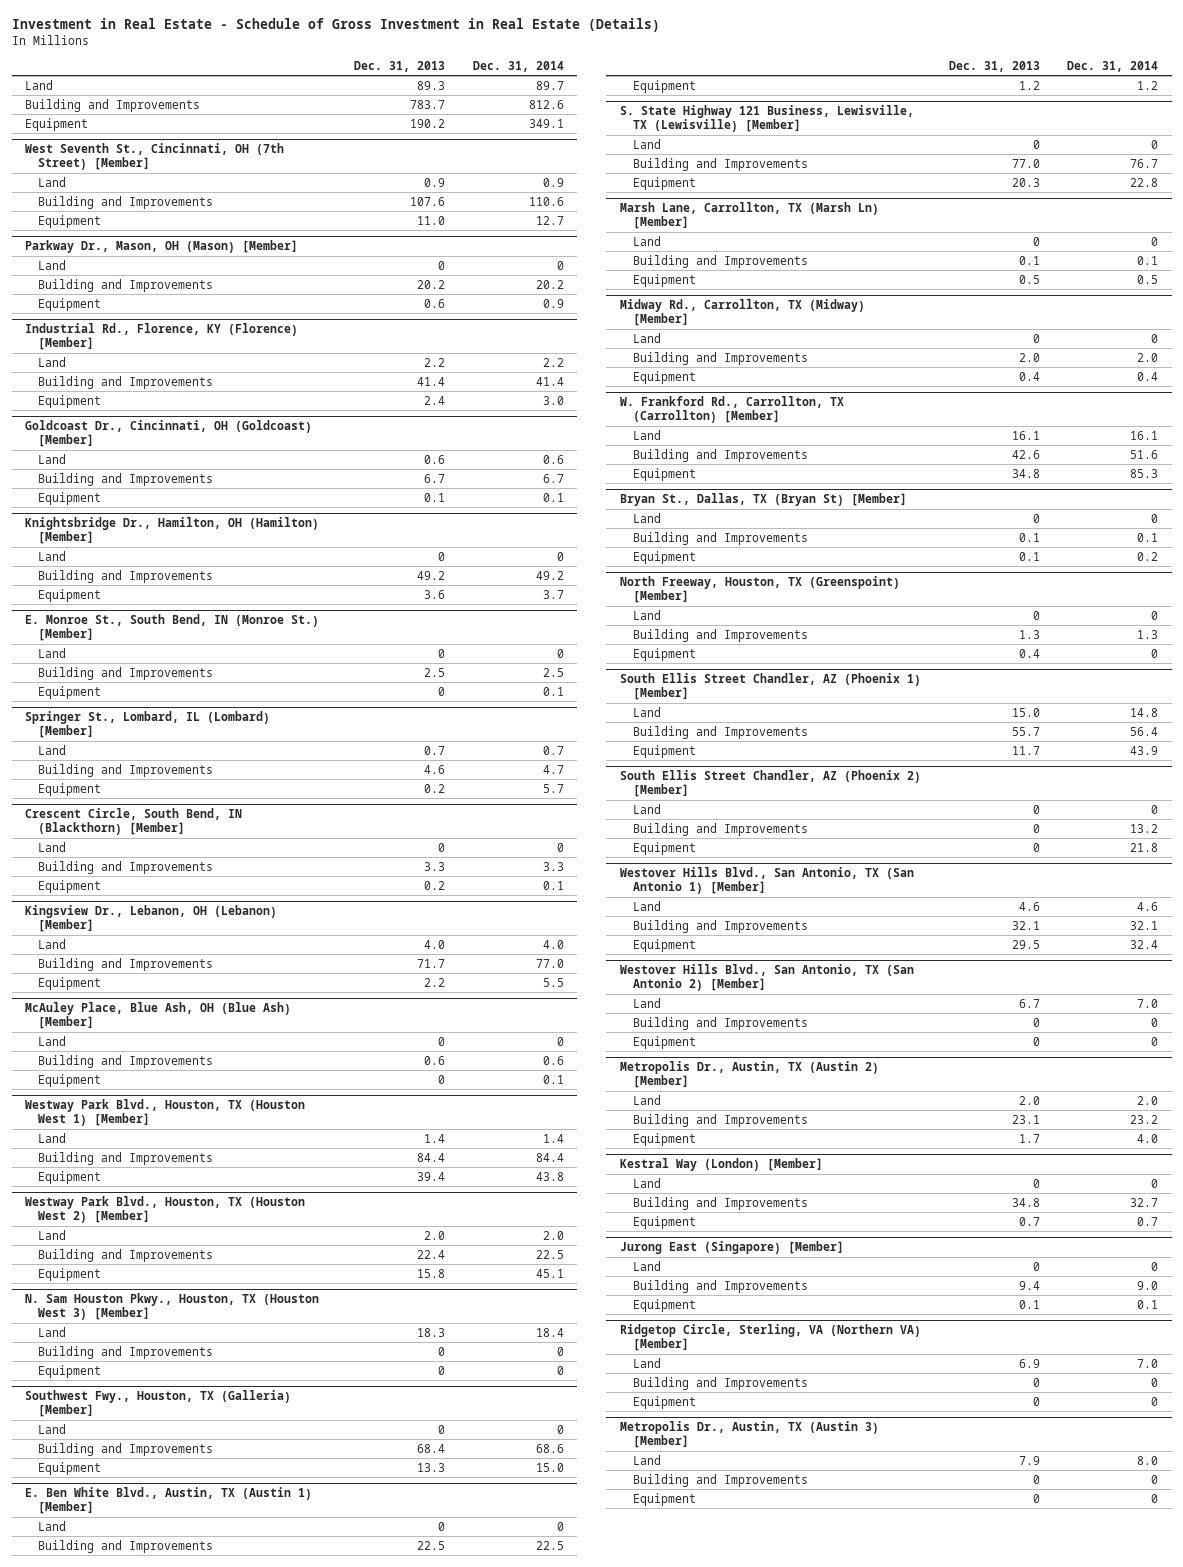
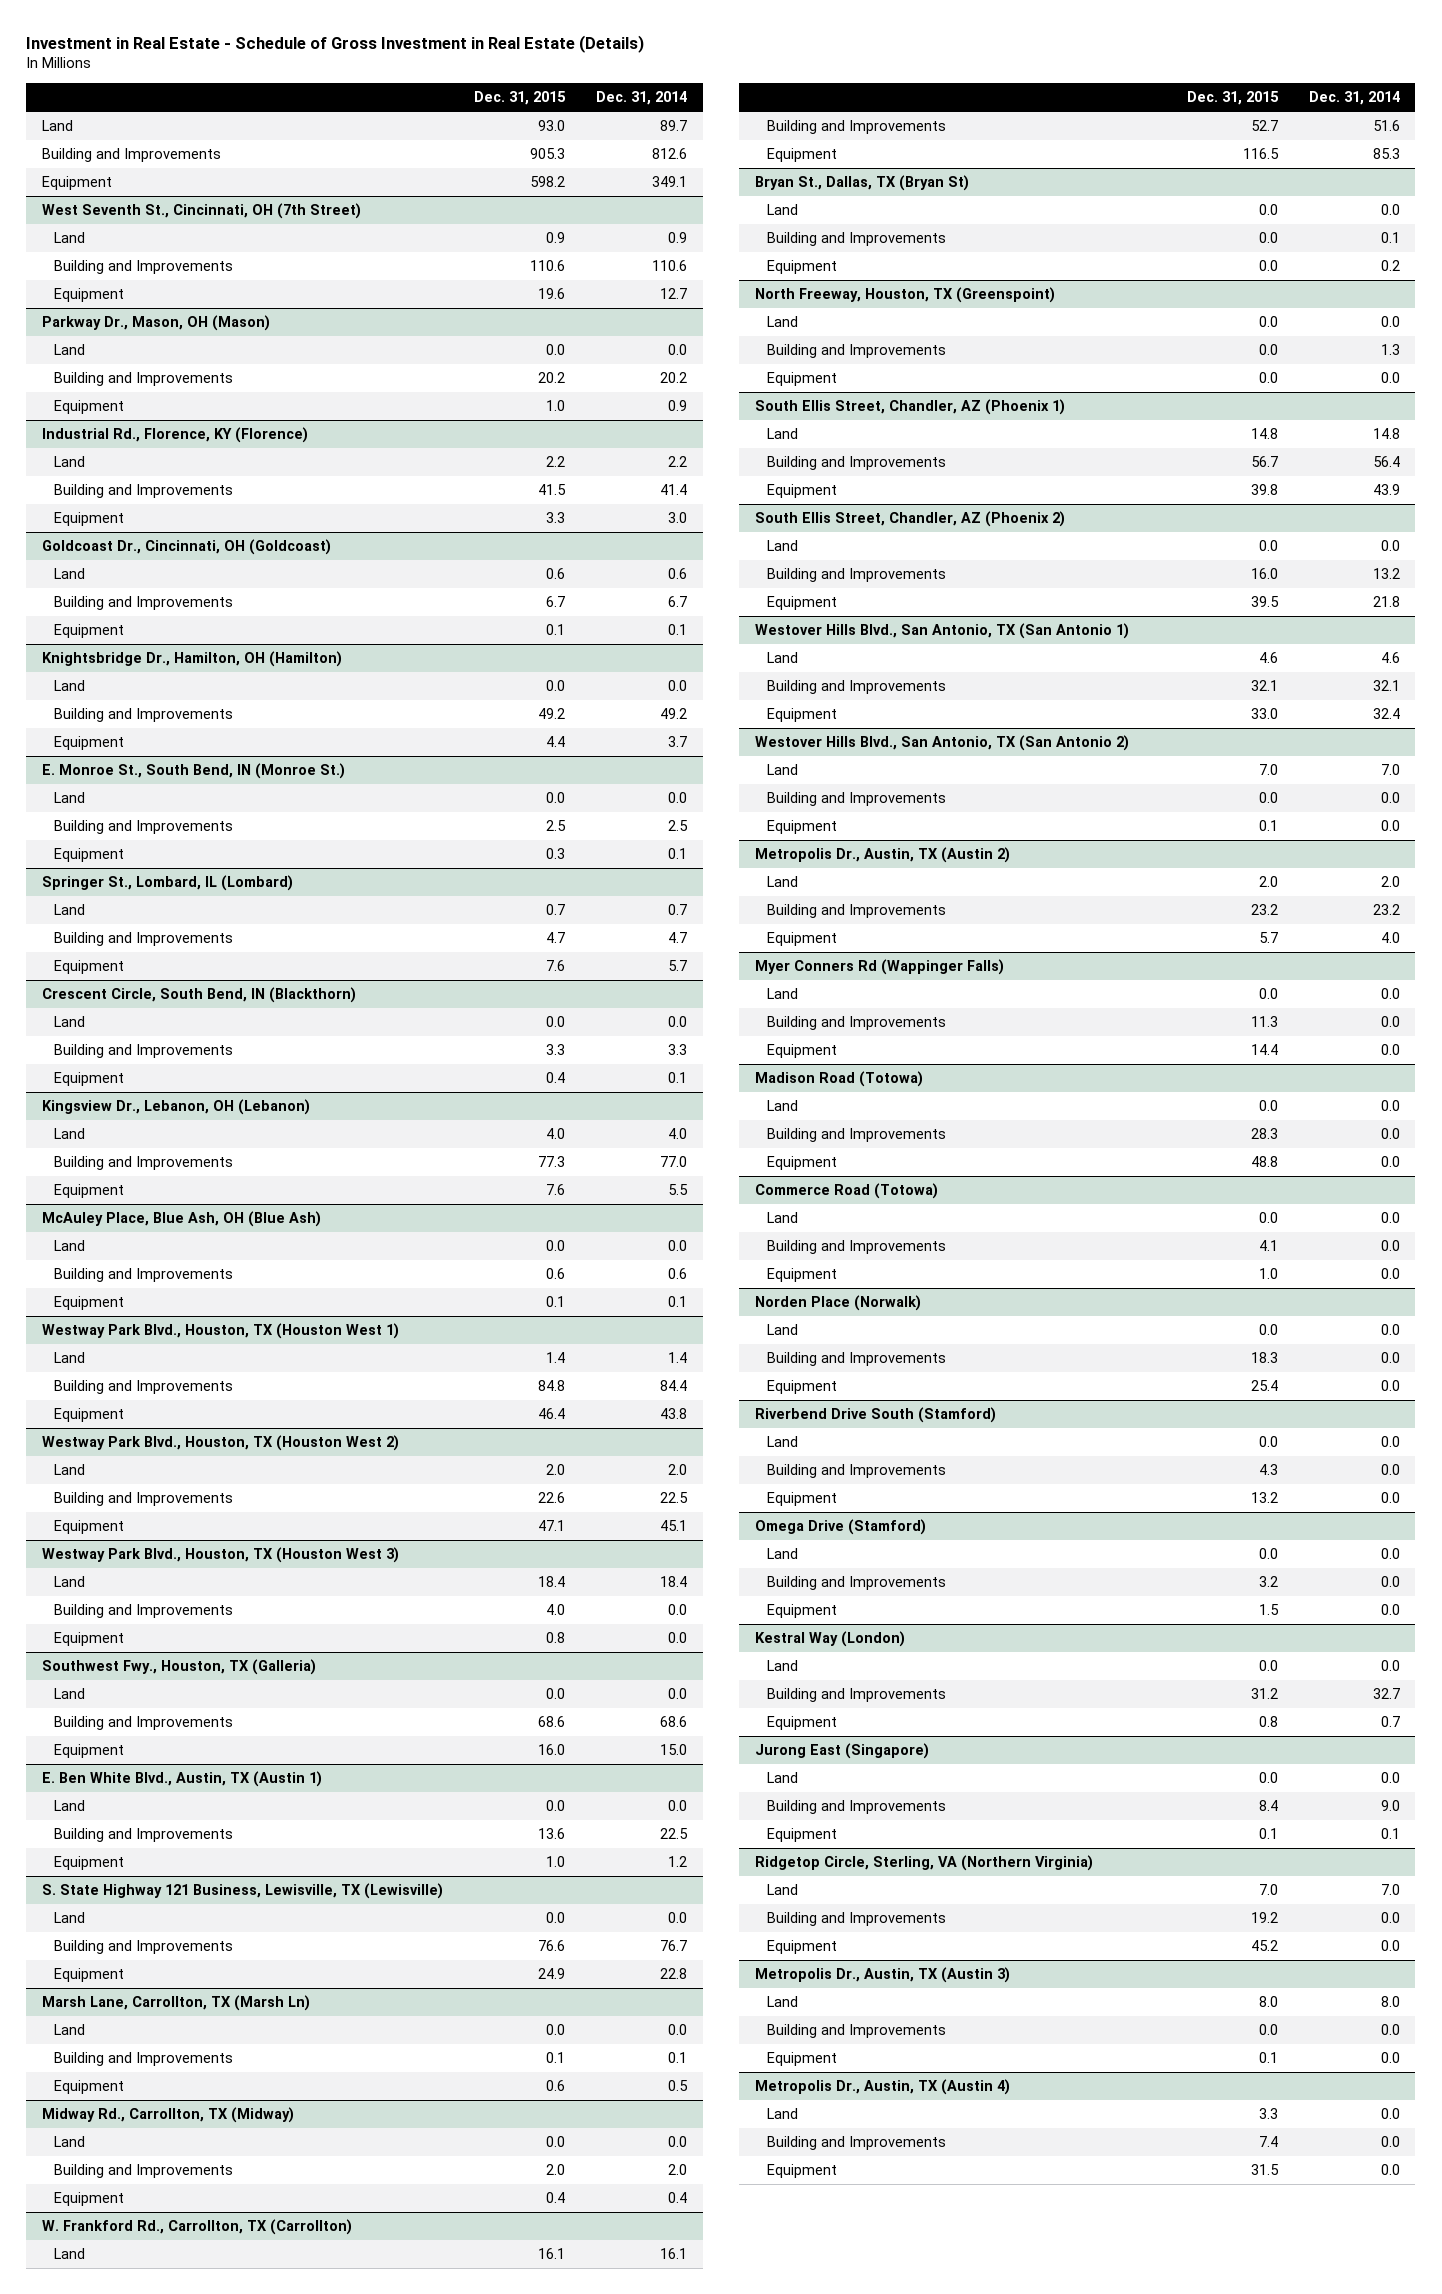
- | Dec. 31, 2013 | Dec. 31, 2014
+ | Dec. 31, 2015 | Dec. 31, 2014
- West Seventh St., Cincinnati, OH (7th Street) [Member]
+ West Seventh St., Cincinnati, OH (7th Street)
- Parkway Dr., Mason, OH (Mason) [Member]
- Land | 0 | 0
+ Parkway Dr., Mason, OH (Mason)
+ Land | 0.0 | 0.0
- Industrial Rd., Florence, KY (Florence) [Member]
+ Industrial Rd., Florence, KY (Florence)
- Goldcoast Dr., Cincinnati, OH (Goldcoast) [Member]
+ Goldcoast Dr., Cincinnati, OH (Goldcoast)
- Knightsbridge Dr., Hamilton, OH (Hamilton) [Member]
- Land | 0 | 0
+ Knightsbridge Dr., Hamilton, OH (Hamilton)
+ Land | 0.0 | 0.0
- E. Monroe St., South Bend, IN (Monroe St.) [Member]
- Land | 0 | 0
+ E. Monroe St., South Bend, IN (Monroe St.)
+ Land | 0.0 | 0.0
- Springer St., Lombard, IL (Lombard) [Member]
+ Springer St., Lombard, IL (Lombard)
- Crescent Circle, South Bend, IN (Blackthorn) [Member]
- Land | 0 | 0
+ Crescent Circle, South Bend, IN (Blackthorn)
+ Land | 0.0 | 0.0
- Kingsview Dr., Lebanon, OH (Lebanon) [Member]
+ Kingsview Dr., Lebanon, OH (Lebanon)
- McAuley Place, Blue Ash, OH (Blue Ash) [Member]
- Land | 0 | 0
+ McAuley Place, Blue Ash, OH (Blue Ash)
+ Land | 0.0 | 0.0
- Westway Park Blvd., Houston, TX (Houston West 1) [Member]
+ Westway Park Blvd., Houston, TX (Houston West 1)
- Westway Park Blvd., Houston, TX (Houston West 2) [Member]
+ Westway Park Blvd., Houston, TX (Houston West 2)
- N. Sam Houston Pkwy., Houston, TX (Houston West 3) [Member]
+ Westway Park Blvd., Houston, TX (Houston West 3)
- Building and Improvements | 0 | 0
- Equipment | 0 | 0
- Southwest Fwy., Houston, TX (Galleria) [Member]
- Land | 0 | 0
+ Building and Improvements | 4.0 | 0.0
+ Equipment | 0.8 | 0.0
+ Southwest Fwy., Houston, TX (Galleria)
+ Land | 0.0 | 0.0
- E. Ben White Blvd., Austin, TX (Austin 1) [Member]
- Land | 0 | 0
+ E. Ben White Blvd., Austin, TX (Austin 1)
+ Land | 0.0 | 0.0
- S. State Highway 121 Business, Lewisville, TX (Lewisville) [Member]
- Land | 0 | 0
+ S. State Highway 121 Business, Lewisville, TX (Lewisville)
+ Land | 0.0 | 0.0
- Marsh Lane, Carrollton, TX (Marsh Ln) [Member]
- Land | 0 | 0
+ Marsh Lane, Carrollton, TX (Marsh Ln)
+ Land | 0.0 | 0.0
- Midway Rd., Carrollton, TX (Midway) [Member]
- Land | 0 | 0
+ Midway Rd., Carrollton, TX (Midway)
+ Land | 0.0 | 0.0
- W. Frankford Rd., Carrollton, TX (Carrollton) [Member]
+ W. Frankford Rd., Carrollton, TX (Carrollton)
- Bryan St., Dallas, TX (Bryan St) [Member]
- Land | 0 | 0
+ Bryan St., Dallas, TX (Bryan St)
+ Land | 0.0 | 0.0
- North Freeway, Houston, TX (Greenspoint) [Member]
- Land | 0 | 0
+ North Freeway, Houston, TX (Greenspoint)
+ Land | 0.0 | 0.0
- Equipment | 0.4 | 0
- South Ellis Street Chandler, AZ (Phoenix 1) [Member]
+ Equipment | 0.0 | 0.0
+ South Ellis Street, Chandler, AZ (Phoenix 1)
- South Ellis Street Chandler, AZ (Phoenix 2) [Member]
- Land | 0 | 0
+ South Ellis Street, Chandler, AZ (Phoenix 2)
+ Land | 0.0 | 0.0
- Westover Hills Blvd., San Antonio, TX (San Antonio 1) [Member]
+ Westover Hills Blvd., San Antonio, TX (San Antonio 1)
- Westover Hills Blvd., San Antonio, TX (San Antonio 2) [Member]
+ Westover Hills Blvd., San Antonio, TX (San Antonio 2)
- Building and Improvements | 0 | 0
- Equipment | 0 | 0
- Metropolis Dr., Austin, TX (Austin 2) [Member]
+ Building and Improvements | 0.0 | 0.0
+ Equipment | 0.1 | 0.0
+ Metropolis Dr., Austin, TX (Austin 2)
- Kestral Way (London) [Member]
- Land | 0 | 0
+ Myer Conners Rd (Wappinger Falls)
+ Land | 0.0 | 0.0
+ Building and Improvements | 11.3 | 0.0
+ Equipment | 14.4 | 0.0
+ Madison Road (Totowa)
+ Land | 0.0 | 0.0
+ Building and Improvements | 28.3 | 0.0
+ Equipment | 48.8 | 0.0
+ Commerce Road (Totowa)
+ Land | 0.0 | 0.0
+ Building and Improvements | 4.1 | 0.0
+ Equipment | 1.0 | 0.0
+ Norden Place (Norwalk)
+ Land | 0.0 | 0.0
+ Building and Improvements | 18.3 | 0.0
+ Equipment | 25.4 | 0.0
+ Riverbend Drive South (Stamford)
+ Land | 0.0 | 0.0
+ Building and Improvements | 4.3 | 0.0
+ Equipment | 13.2 | 0.0
+ Omega Drive (Stamford)
+ Land | 0.0 | 0.0
+ Building and Improvements | 3.2 | 0.0
+ Equipment | 1.5 | 0.0
+ Kestral Way (London)
+ Land | 0.0 | 0.0
- Jurong East (Singapore) [Member]
- Land | 0 | 0
+ Jurong East (Singapore)
+ Land | 0.0 | 0.0
- Ridgetop Circle, Sterling, VA (Northern VA) [Member]
+ Ridgetop Circle, Sterling, VA (Northern Virginia)
- Building and Improvements | 0 | 0
- Equipment | 0 | 0
- Metropolis Dr., Austin, TX (Austin 3) [Member]
+ Building and Improvements | 19.2 | 0.0
+ Equipment | 45.2 | 0.0
+ Metropolis Dr., Austin, TX (Austin 3)
- Building and Improvements | 0 | 0
- Equipment | 0 | 0
+ Building and Improvements | 0.0 | 0.0
+ Equipment | 0.1 | 0.0
+ Metropolis Dr., Austin, TX (Austin 4)
+ Land | 3.3 | 0.0
+ Building and Improvements | 7.4 | 0.0
+ Equipment | 31.5 | 0.0

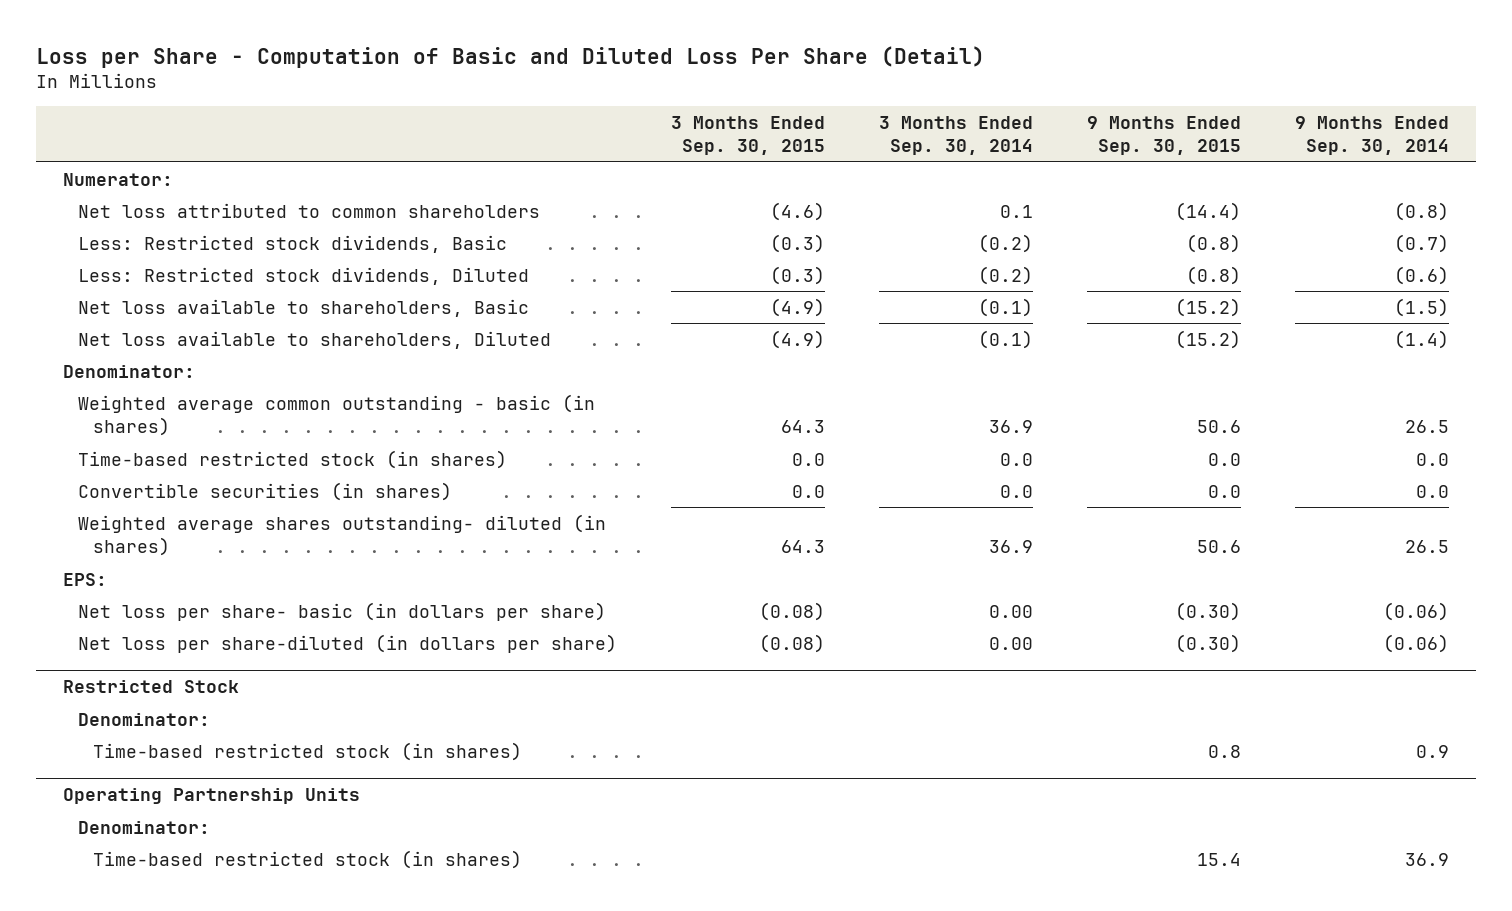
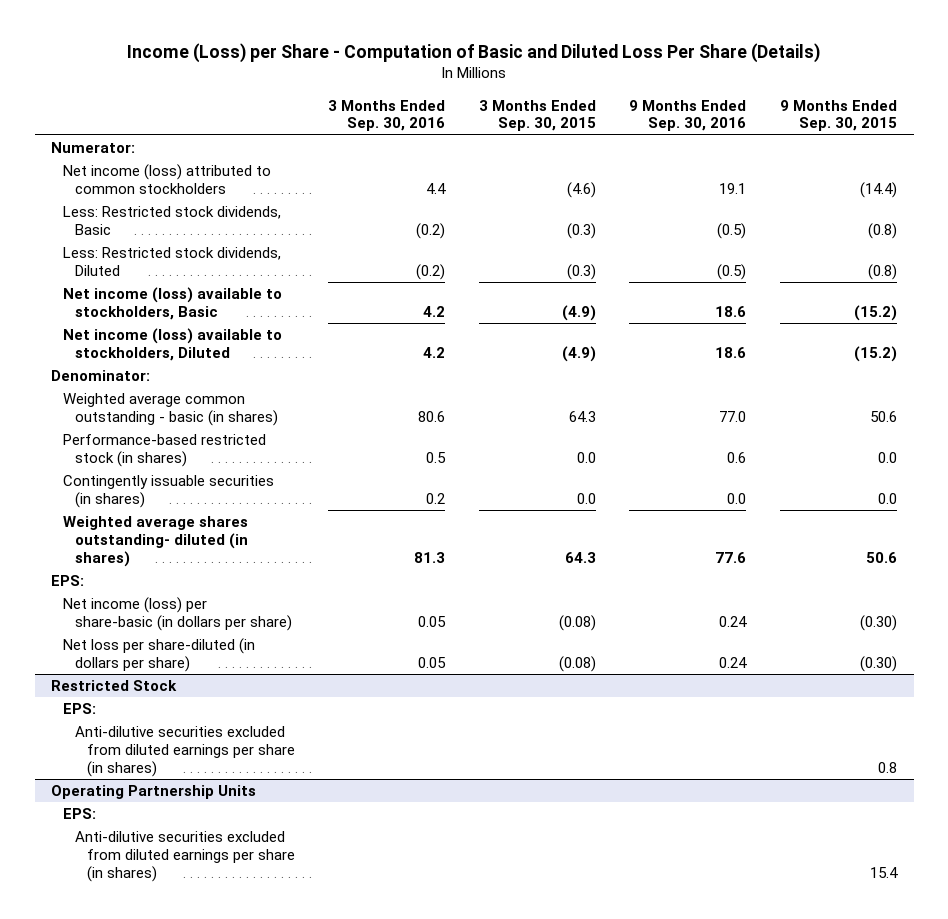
- Loss per Share - Computation of Basic and Diluted Loss Per Share (Detail)
+ Income (Loss) per Share - Computation of Basic and Diluted Loss Per Share (Details)
- | 3 Months Ended Sep. 30, 2015 | 3 Months Ended Sep. 30, 2014 | 9 Months Ended Sep. 30, 2015 | 9 Months Ended Sep. 30, 2014
+ | 3 Months Ended Sep. 30, 2016 | 3 Months Ended Sep. 30, 2015 | 9 Months Ended Sep. 30, 2016 | 9 Months Ended Sep. 30, 2015
- Net loss attributed to common shareholders | (4.6) | 0.1 | (14.4) | (0.8)
+ Net income (loss) attributed to common stockholders | 4.4 | (4.6) | 19.1 | (14.4)
- Net loss available to shareholders, Basic | (4.9) | (0.1) | (15.2) | (1.5)
- Net loss available to shareholders, Diluted | (4.9) | (0.1) | (15.2) | (1.4)
+ Net income (loss) available to stockholders, Basic | 4.2 | (4.9) | 18.6 | (15.2)
+ Net income (loss) available to stockholders, Diluted | 4.2 | (4.9) | 18.6 | (15.2)
- Time-based restricted stock (in shares) | 0.0 | 0.0 | 0.0 | 0.0
- Convertible securities (in shares) | 0.0 | 0.0 | 0.0 | 0.0
+ Performance-based restricted stock (in shares) | 0.5 | 0.0 | 0.6 | 0.0
+ Contingently issuable securities (in shares) | 0.2 | 0.0 | 0.0 | 0.0
- Net loss per share- basic (in dollars per share) | (0.08) | 0.00 | (0.30) | (0.06)
+ Net income (loss) per share-basic (in dollars per share) | 0.05 | (0.08) | 0.24 | (0.30)
@ Restricted Stock
- Denominator:
- Time-based restricted stock (in shares) | | | 0.8 | 0.9
+ EPS:
+ Anti-dilutive securities excluded from diluted earnings per share (in shares) | | | | 0.8
@ Operating Partnership Units
- Denominator:
- Time-based restricted stock (in shares) | | | 15.4 | 36.9
+ EPS:
+ Anti-dilutive securities excluded from diluted earnings per share (in shares) | | | | 15.4

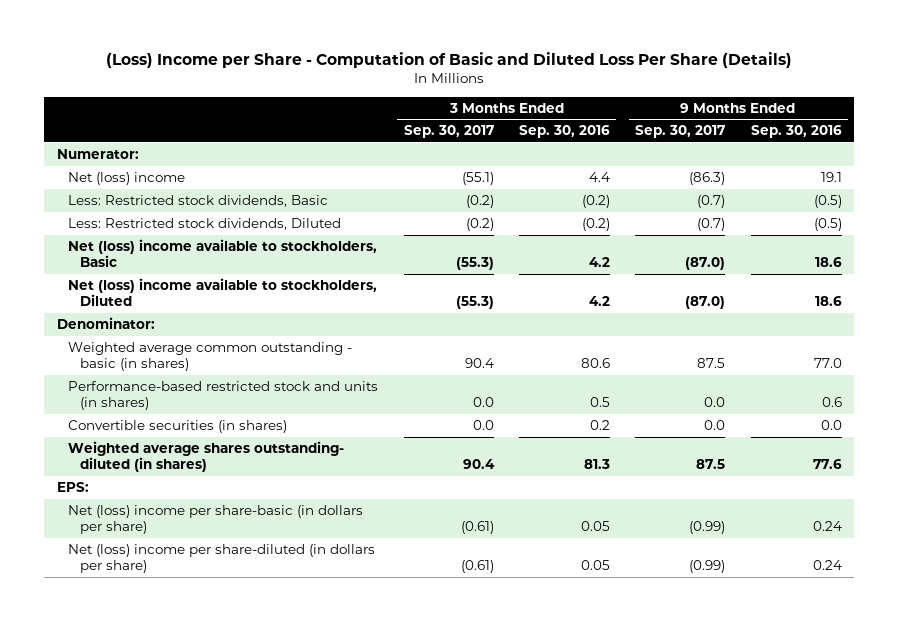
- Income (Loss) per Share - Computation of Basic and Diluted Loss Per Share (Details)
+ (Loss) Income per Share - Computation of Basic and Diluted Loss Per Share (Details)
- | 3 Months Ended Sep. 30, 2016 | 3 Months Ended Sep. 30, 2015 | 9 Months Ended Sep. 30, 2016 | 9 Months Ended Sep. 30, 2015
+ | 3 Months Ended Sep. 30, 2017 | 3 Months Ended Sep. 30, 2016 | 9 Months Ended Sep. 30, 2017 | 9 Months Ended Sep. 30, 2016
- Net income (loss) attributed to common stockholders | 4.4 | (4.6) | 19.1 | (14.4)
+ Net (loss) income | (55.1) | 4.4 | (86.3) | 19.1
- Net income (loss) available to stockholders, Basic | 4.2 | (4.9) | 18.6 | (15.2)
- Net income (loss) available to stockholders, Diluted | 4.2 | (4.9) | 18.6 | (15.2)
+ Net (loss) income available to stockholders, Basic | (55.3) | 4.2 | (87.0) | 18.6
+ Net (loss) income available to stockholders, Diluted | (55.3) | 4.2 | (87.0) | 18.6
- Performance-based restricted stock (in shares) | 0.5 | 0.0 | 0.6 | 0.0
- Contingently issuable securities (in shares) | 0.2 | 0.0 | 0.0 | 0.0
+ Performance-based restricted stock and units (in shares) | 0.0 | 0.5 | 0.0 | 0.6
+ Convertible securities (in shares) | 0.0 | 0.2 | 0.0 | 0.0
- Net income (loss) per share-basic (in dollars per share) | 0.05 | (0.08) | 0.24 | (0.30)
- Net loss per share-diluted (in dollars per share) | 0.05 | (0.08) | 0.24 | (0.30)
- Restricted Stock
- EPS:
- Anti-dilutive securities excluded from diluted earnings per share (in shares) | | | | 0.8
- Operating Partnership Units
- EPS:
- Anti-dilutive securities excluded from diluted earnings per share (in shares) | | | | 15.4
+ Net (loss) income per share-basic (in dollars per share) | (0.61) | 0.05 | (0.99) | 0.24
+ Net (loss) income per share-diluted (in dollars per share) | (0.61) | 0.05 | (0.99) | 0.24

